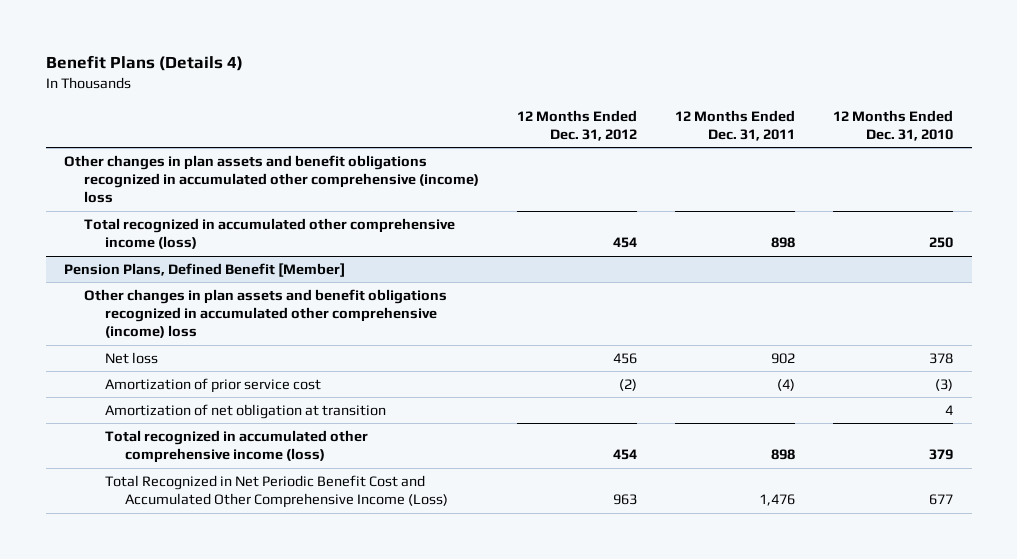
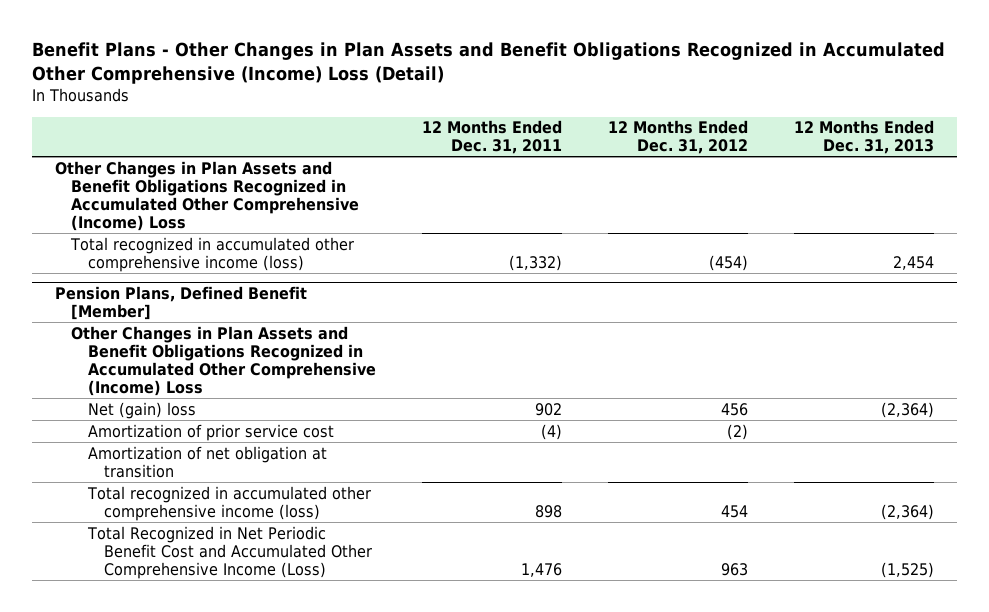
- Benefit Plans (Details 4)
+ Benefit Plans - Other Changes in Plan Assets and Benefit Obligations Recognized in Accumulated Other Comprehensive (Income) Loss (Detail)
- | 12 Months Ended Dec. 31, 2012 | 12 Months Ended Dec. 31, 2011 | 12 Months Ended Dec. 31, 2010
+ | 12 Months Ended Dec. 31, 2011 | 12 Months Ended Dec. 31, 2012 | 12 Months Ended Dec. 31, 2013
- Other changes in plan assets and benefit obligations recognized in accumulated other comprehensive (income) loss
- Total recognized in accumulated other comprehensive income (loss) | 454 | 898 | 250
+ Other Changes in Plan Assets and Benefit Obligations Recognized in Accumulated Other Comprehensive (Income) Loss
+ Total recognized in accumulated other comprehensive income (loss) | (1,332) | (454) | 2,454
@ Pension Plans, Defined Benefit [Member]
- Other changes in plan assets and benefit obligations recognized in accumulated other comprehensive (income) loss
- Net loss | 456 | 902 | 378
+ Other Changes in Plan Assets and Benefit Obligations Recognized in Accumulated Other Comprehensive (Income) Loss
+ Net (gain) loss | 902 | 456 | (2,364)

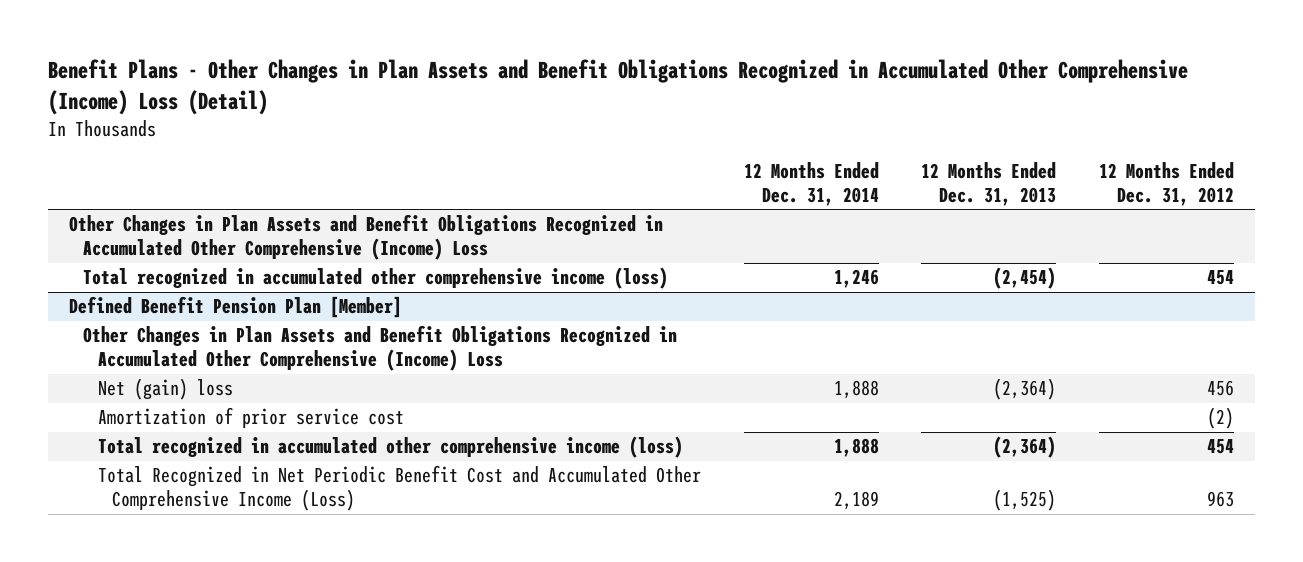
- | 12 Months Ended Dec. 31, 2011 | 12 Months Ended Dec. 31, 2012 | 12 Months Ended Dec. 31, 2013
+ | 12 Months Ended Dec. 31, 2014 | 12 Months Ended Dec. 31, 2013 | 12 Months Ended Dec. 31, 2012
- Total recognized in accumulated other comprehensive income (loss) | (1,332) | (454) | 2,454
- Pension Plans, Defined Benefit [Member]
+ Total recognized in accumulated other comprehensive income (loss) | 1,246 | (2,454) | 454
+ Defined Benefit Pension Plan [Member]
- Amortization of net obligation at transition

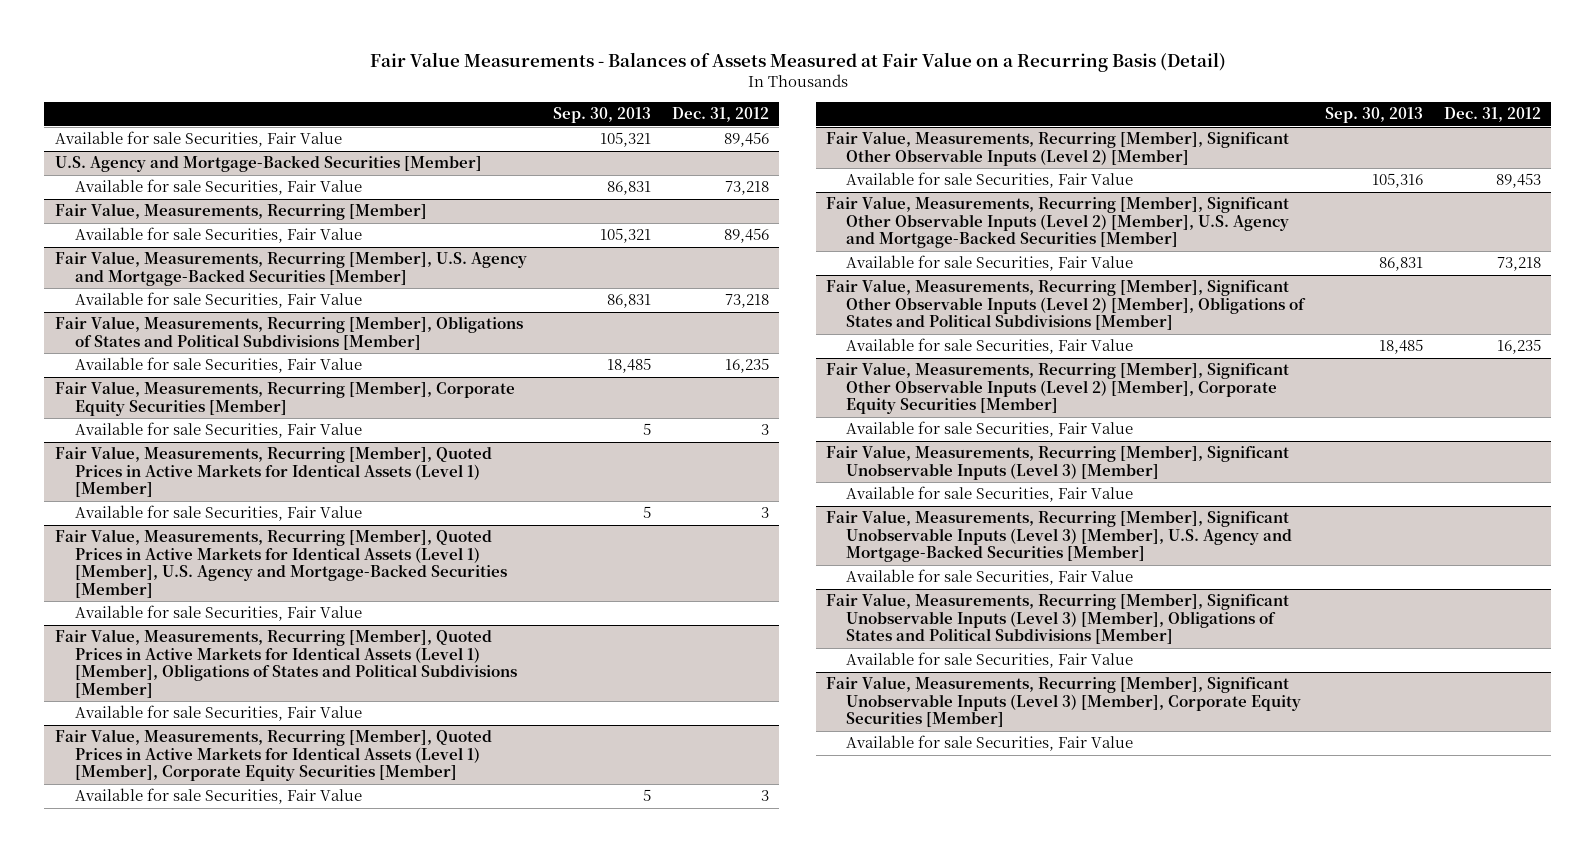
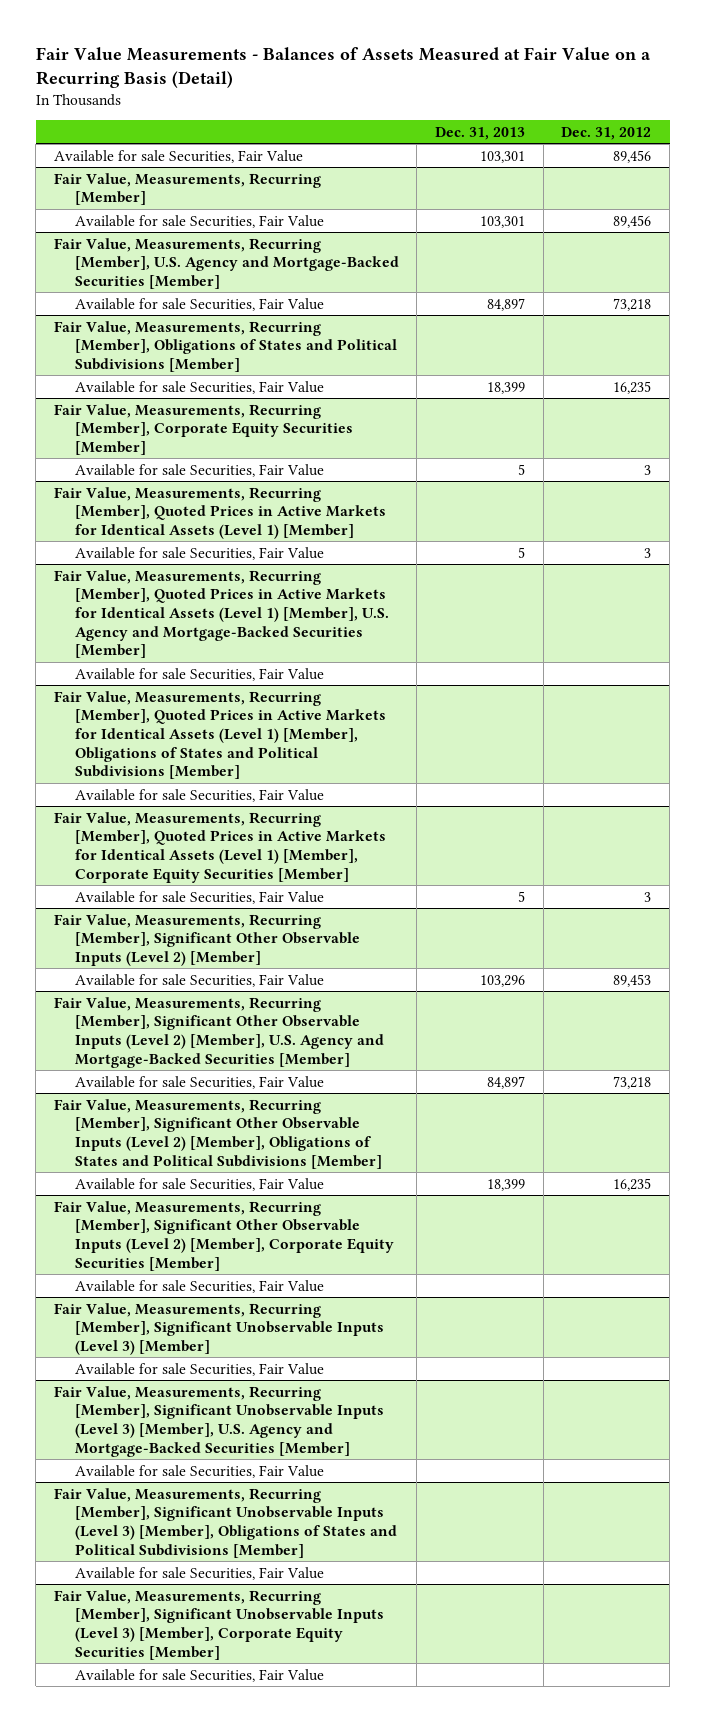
- | Sep. 30, 2013 | Dec. 31, 2012
+ | Dec. 31, 2013 | Dec. 31, 2012
- U.S. Agency and Mortgage-Backed Securities [Member]
- Available for sale Securities, Fair Value | 86,831 | 73,218

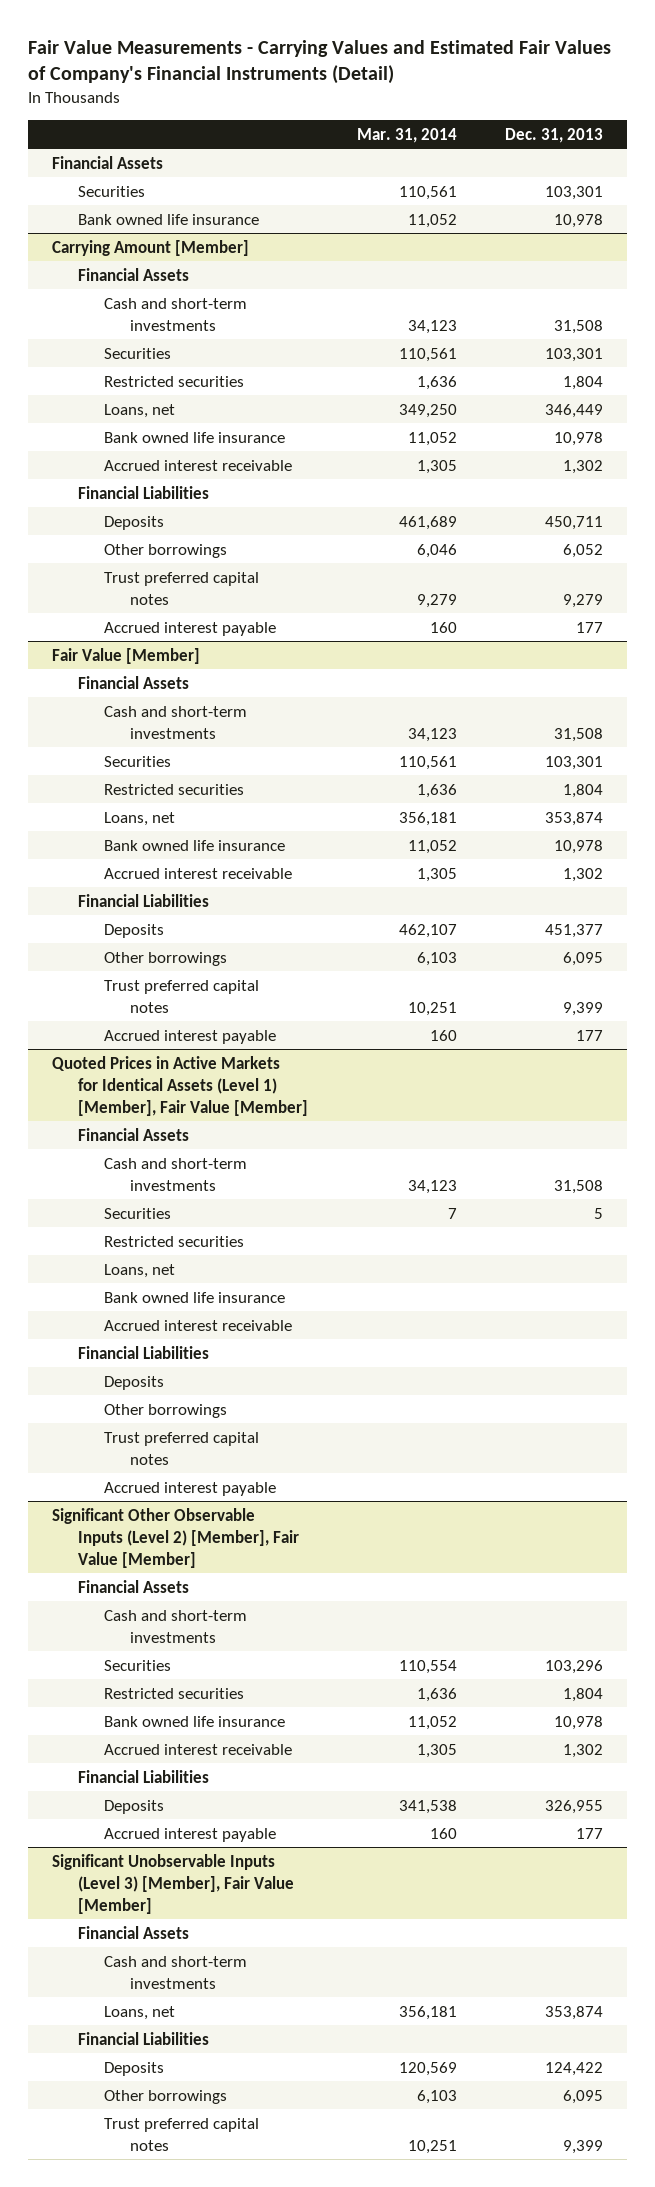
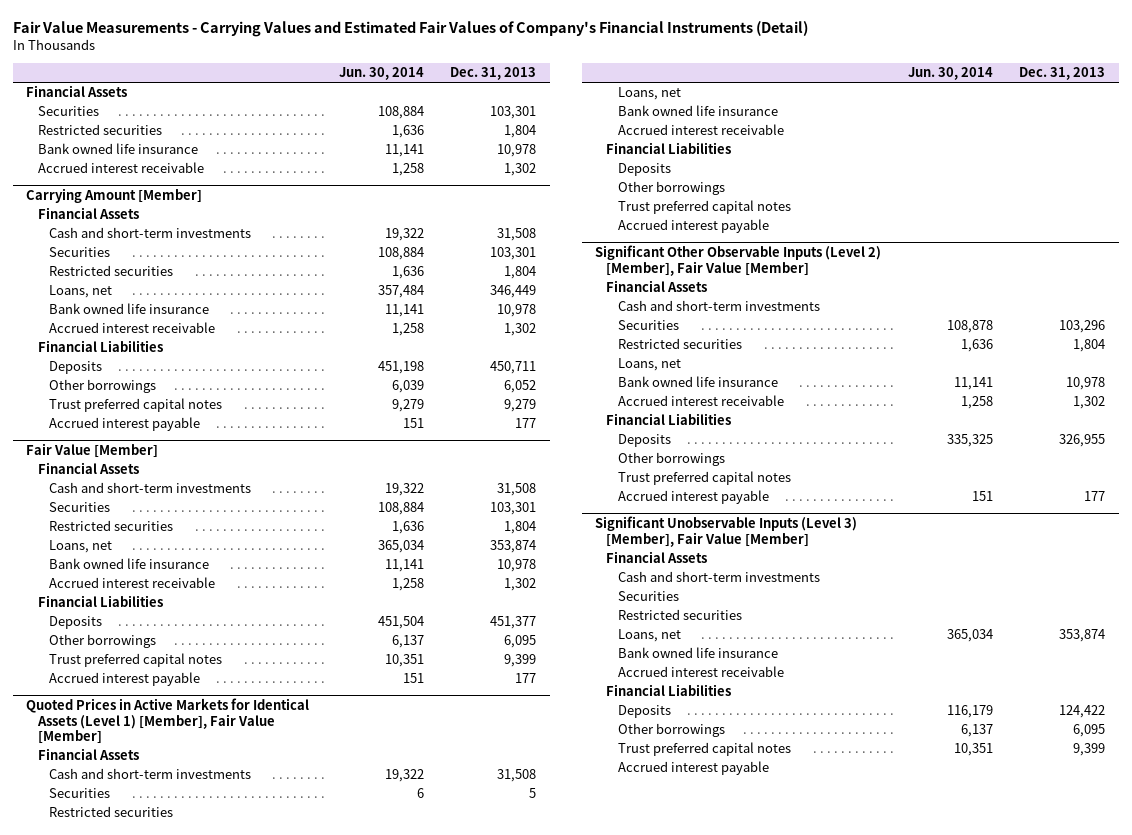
- | Mar. 31, 2014 | Dec. 31, 2013
+ | Jun. 30, 2014 | Dec. 31, 2013
+ Restricted securities | 1,636 | 1,804
+ Accrued interest receivable | 1,258 | 1,302
@ Significant Other Observable Inputs (Level 2) [Member], Fair Value [Member]
+ Loans, net
+ Other borrowings
+ Trust preferred capital notes
@ Significant Unobservable Inputs (Level 3) [Member], Fair Value [Member]
+ Securities
+ Restricted securities
+ Bank owned life insurance
+ Accrued interest receivable
+ Accrued interest payable

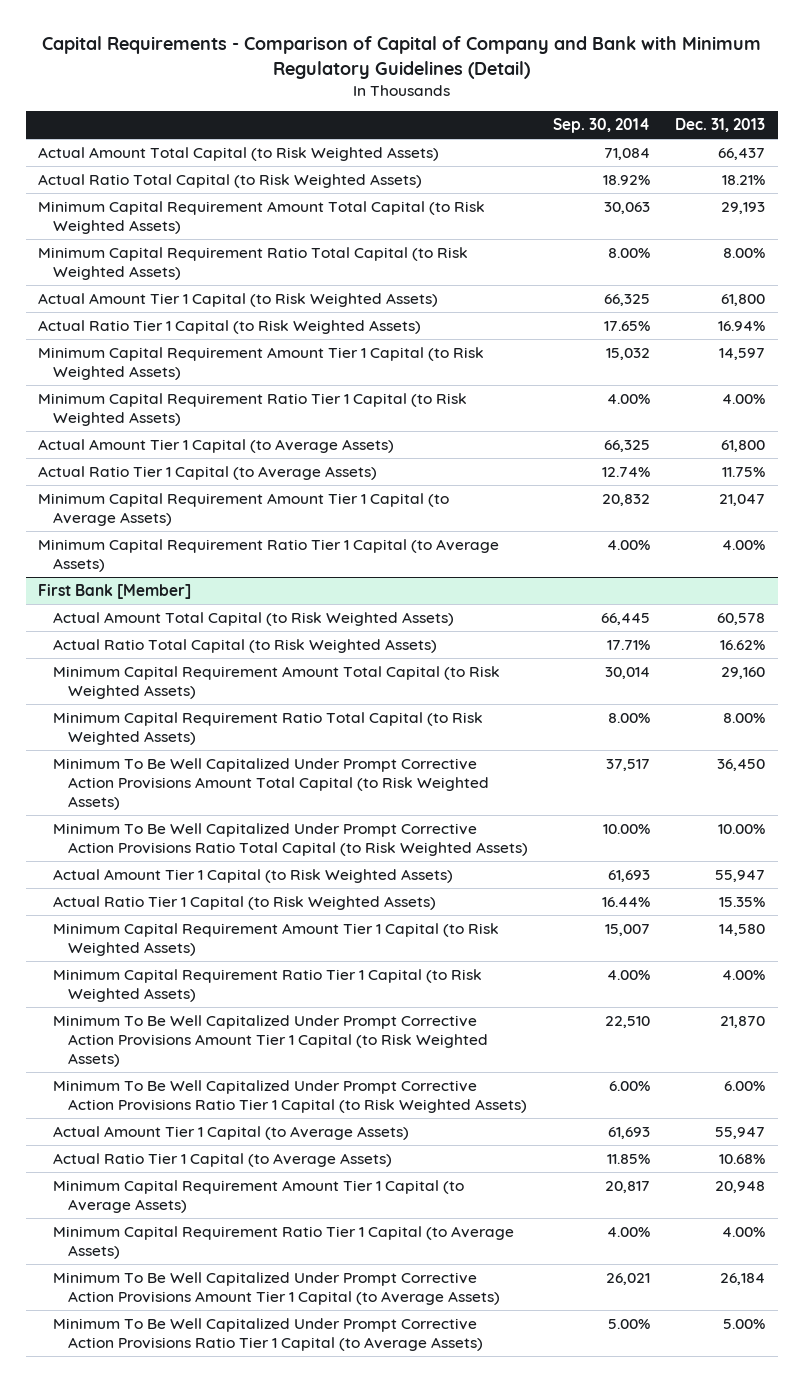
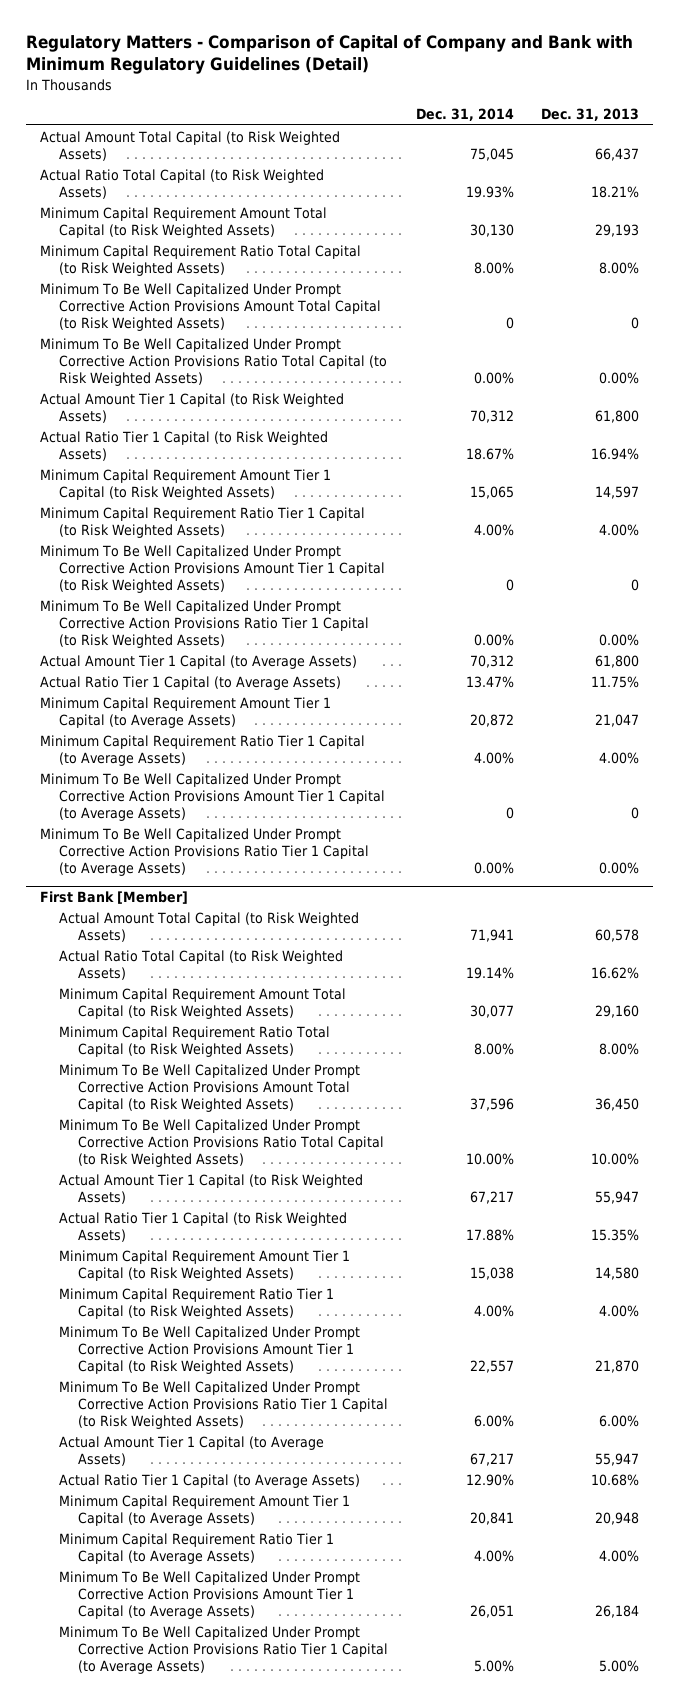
- Capital Requirements - Comparison of Capital of Company and Bank with Minimum Regulatory Guidelines (Detail)
+ Regulatory Matters - Comparison of Capital of Company and Bank with Minimum Regulatory Guidelines (Detail)
- | Sep. 30, 2014 | Dec. 31, 2013
+ | Dec. 31, 2014 | Dec. 31, 2013
+ Minimum To Be Well Capitalized Under Prompt Corrective Action Provisions Amount Total Capital (to Risk Weighted Assets) | 0 | 0
+ Minimum To Be Well Capitalized Under Prompt Corrective Action Provisions Ratio Total Capital (to Risk Weighted Assets) | 0.00% | 0.00%
+ Minimum To Be Well Capitalized Under Prompt Corrective Action Provisions Amount Tier 1 Capital (to Risk Weighted Assets) | 0 | 0
+ Minimum To Be Well Capitalized Under Prompt Corrective Action Provisions Ratio Tier 1 Capital (to Risk Weighted Assets) | 0.00% | 0.00%
+ Minimum To Be Well Capitalized Under Prompt Corrective Action Provisions Amount Tier 1 Capital (to Average Assets) | 0 | 0
+ Minimum To Be Well Capitalized Under Prompt Corrective Action Provisions Ratio Tier 1 Capital (to Average Assets) | 0.00% | 0.00%

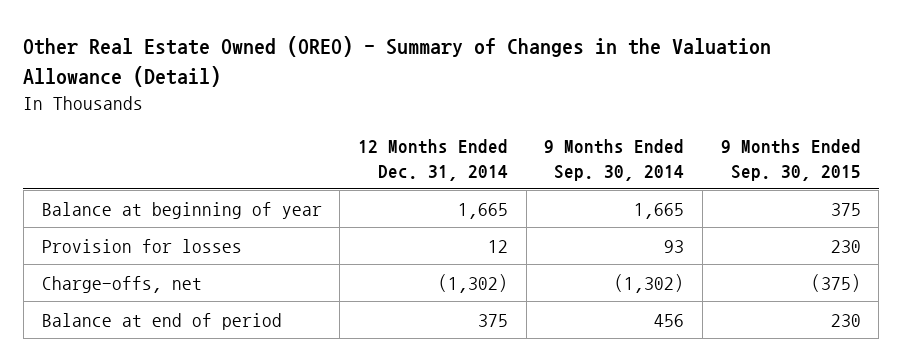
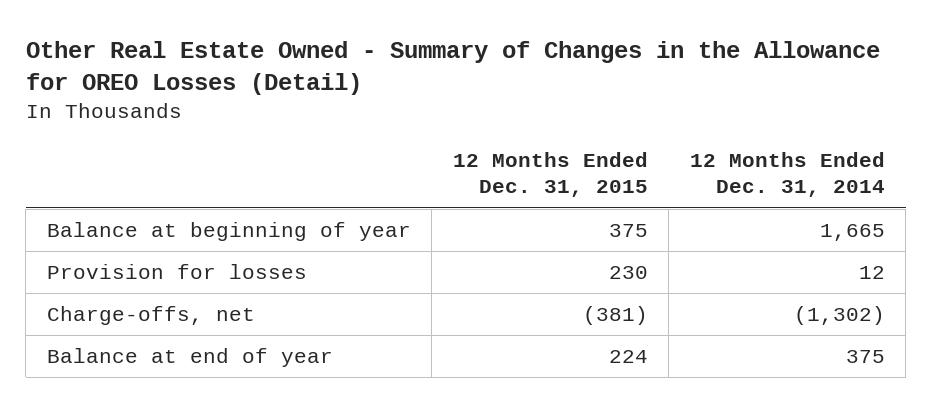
- Other Real Estate Owned (OREO) - Summary of Changes in the Valuation Allowance (Detail)
+ Other Real Estate Owned - Summary of Changes in the Allowance for OREO Losses (Detail)
- | 12 Months Ended Dec. 31, 2014 | 9 Months Ended Sep. 30, 2014 | 9 Months Ended Sep. 30, 2015
+ | 12 Months Ended Dec. 31, 2015 | 12 Months Ended Dec. 31, 2014
- Balance at end of period | 375 | 456 | 230
+ Balance at end of year | 224 | 375

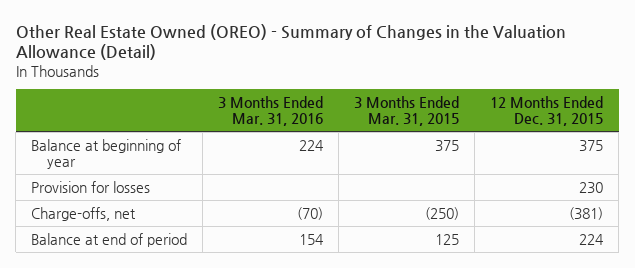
- Other Real Estate Owned - Summary of Changes in the Allowance for OREO Losses (Detail)
+ Other Real Estate Owned (OREO) - Summary of Changes in the Valuation Allowance (Detail)
- | 12 Months Ended Dec. 31, 2015 | 12 Months Ended Dec. 31, 2014
+ | 3 Months Ended Mar. 31, 2016 | 3 Months Ended Mar. 31, 2015 | 12 Months Ended Dec. 31, 2015
- Balance at end of year | 224 | 375
+ Balance at end of period | 154 | 125 | 224

